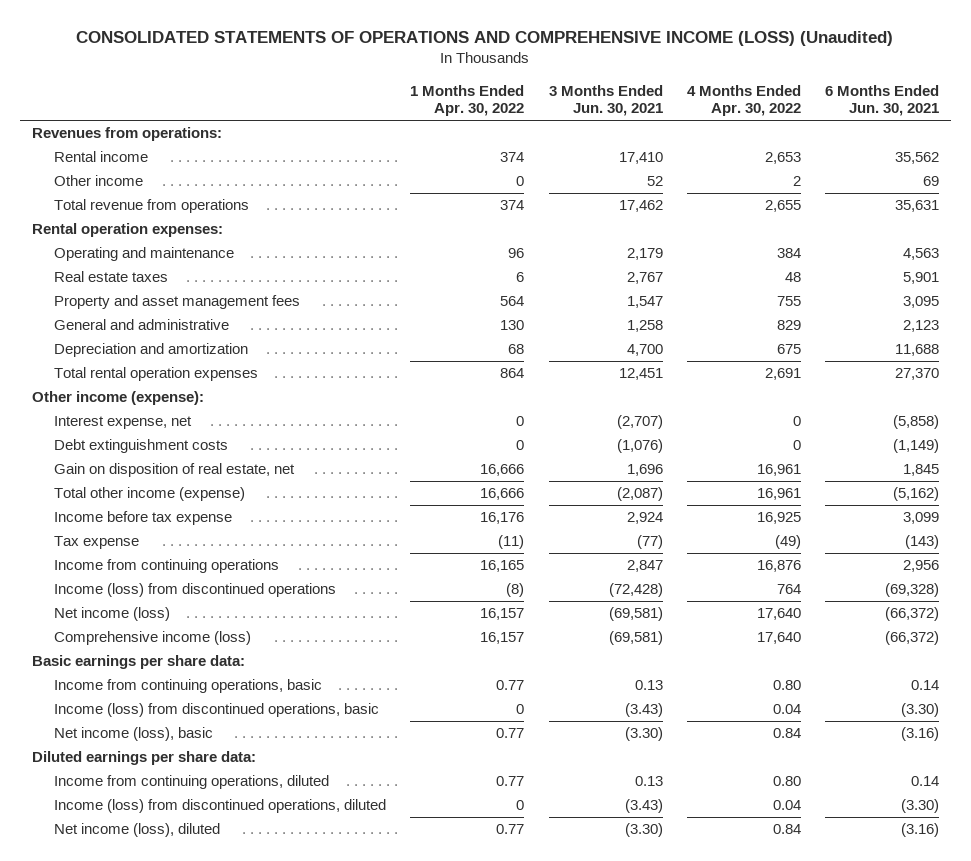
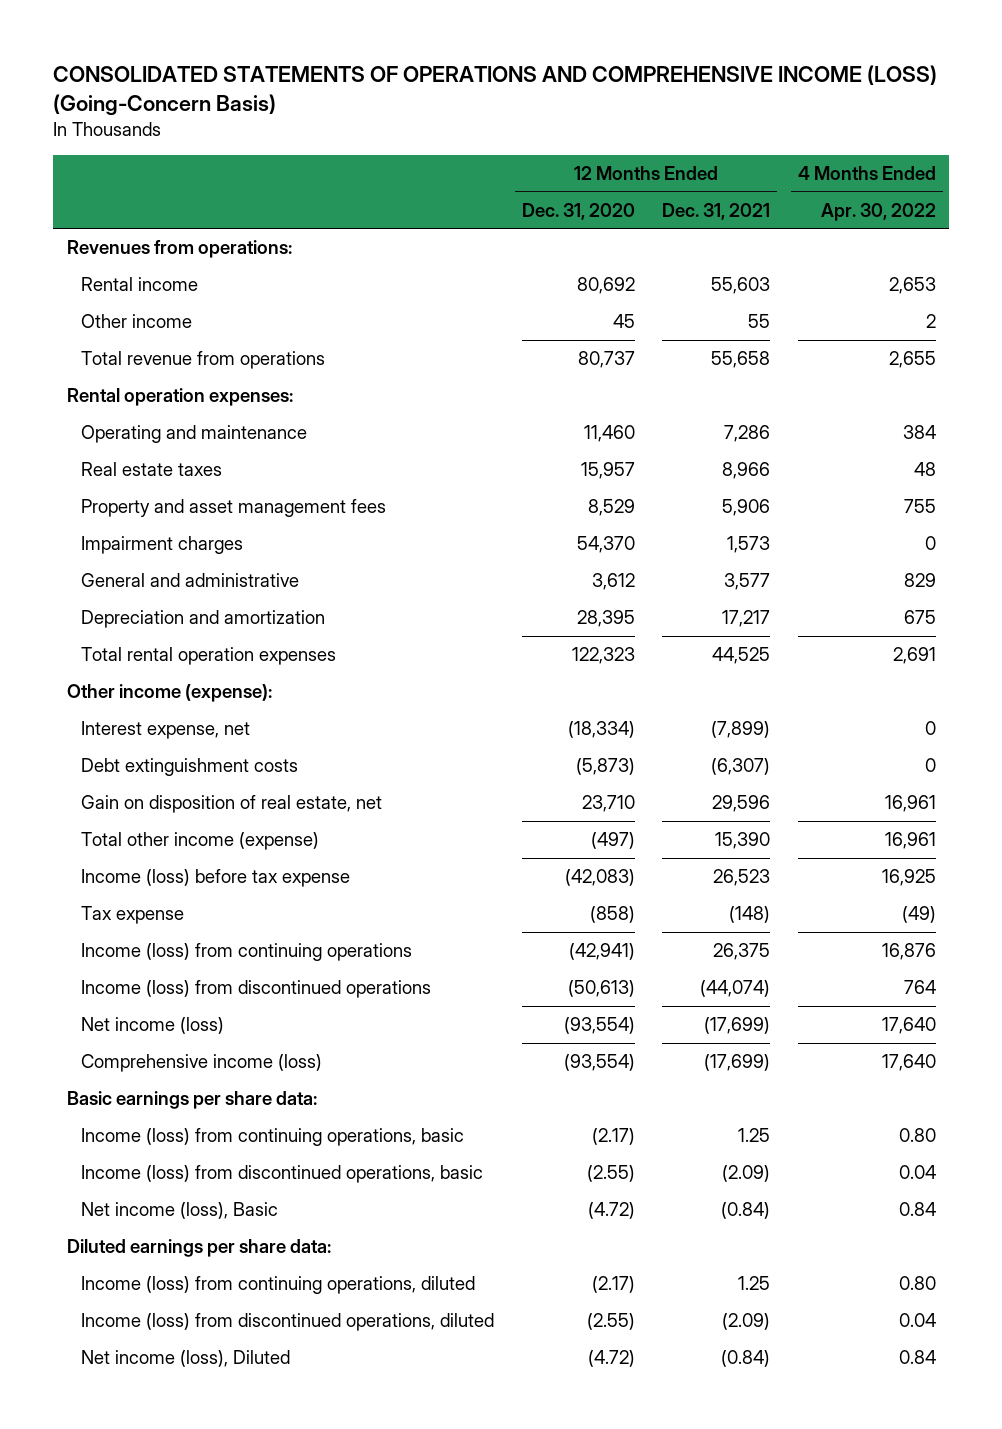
- CONSOLIDATED STATEMENTS OF OPERATIONS AND COMPREHENSIVE INCOME (LOSS) (Unaudited)
+ CONSOLIDATED STATEMENTS OF OPERATIONS AND COMPREHENSIVE INCOME (LOSS) (Going-Concern Basis)
- | 1 Months Ended Apr. 30, 2022 | 3 Months Ended Jun. 30, 2021 | 4 Months Ended Apr. 30, 2022 | 6 Months Ended Jun. 30, 2021
+ | 12 Months Ended Dec. 31, 2020 | 12 Months Ended Dec. 31, 2021 | 4 Months Ended Apr. 30, 2022
+ Impairment charges | 54,370 | 1,573 | 0
- Income before tax expense | 16,176 | 2,924 | 16,925 | 3,099
+ Income (loss) before tax expense | (42,083) | 26,523 | 16,925
- Income from continuing operations | 16,165 | 2,847 | 16,876 | 2,956
+ Income (loss) from continuing operations | (42,941) | 26,375 | 16,876
- Income from continuing operations, basic | 0.77 | 0.13 | 0.80 | 0.14
+ Income (loss) from continuing operations, basic | (2.17) | 1.25 | 0.80
- Net income (loss), basic | 0.77 | (3.30) | 0.84 | (3.16)
+ Net income (loss), Basic | (4.72) | (0.84) | 0.84
- Income from continuing operations, diluted | 0.77 | 0.13 | 0.80 | 0.14
+ Income (loss) from continuing operations, diluted | (2.17) | 1.25 | 0.80
- Net income (loss), diluted | 0.77 | (3.30) | 0.84 | (3.16)
+ Net income (loss), Diluted | (4.72) | (0.84) | 0.84

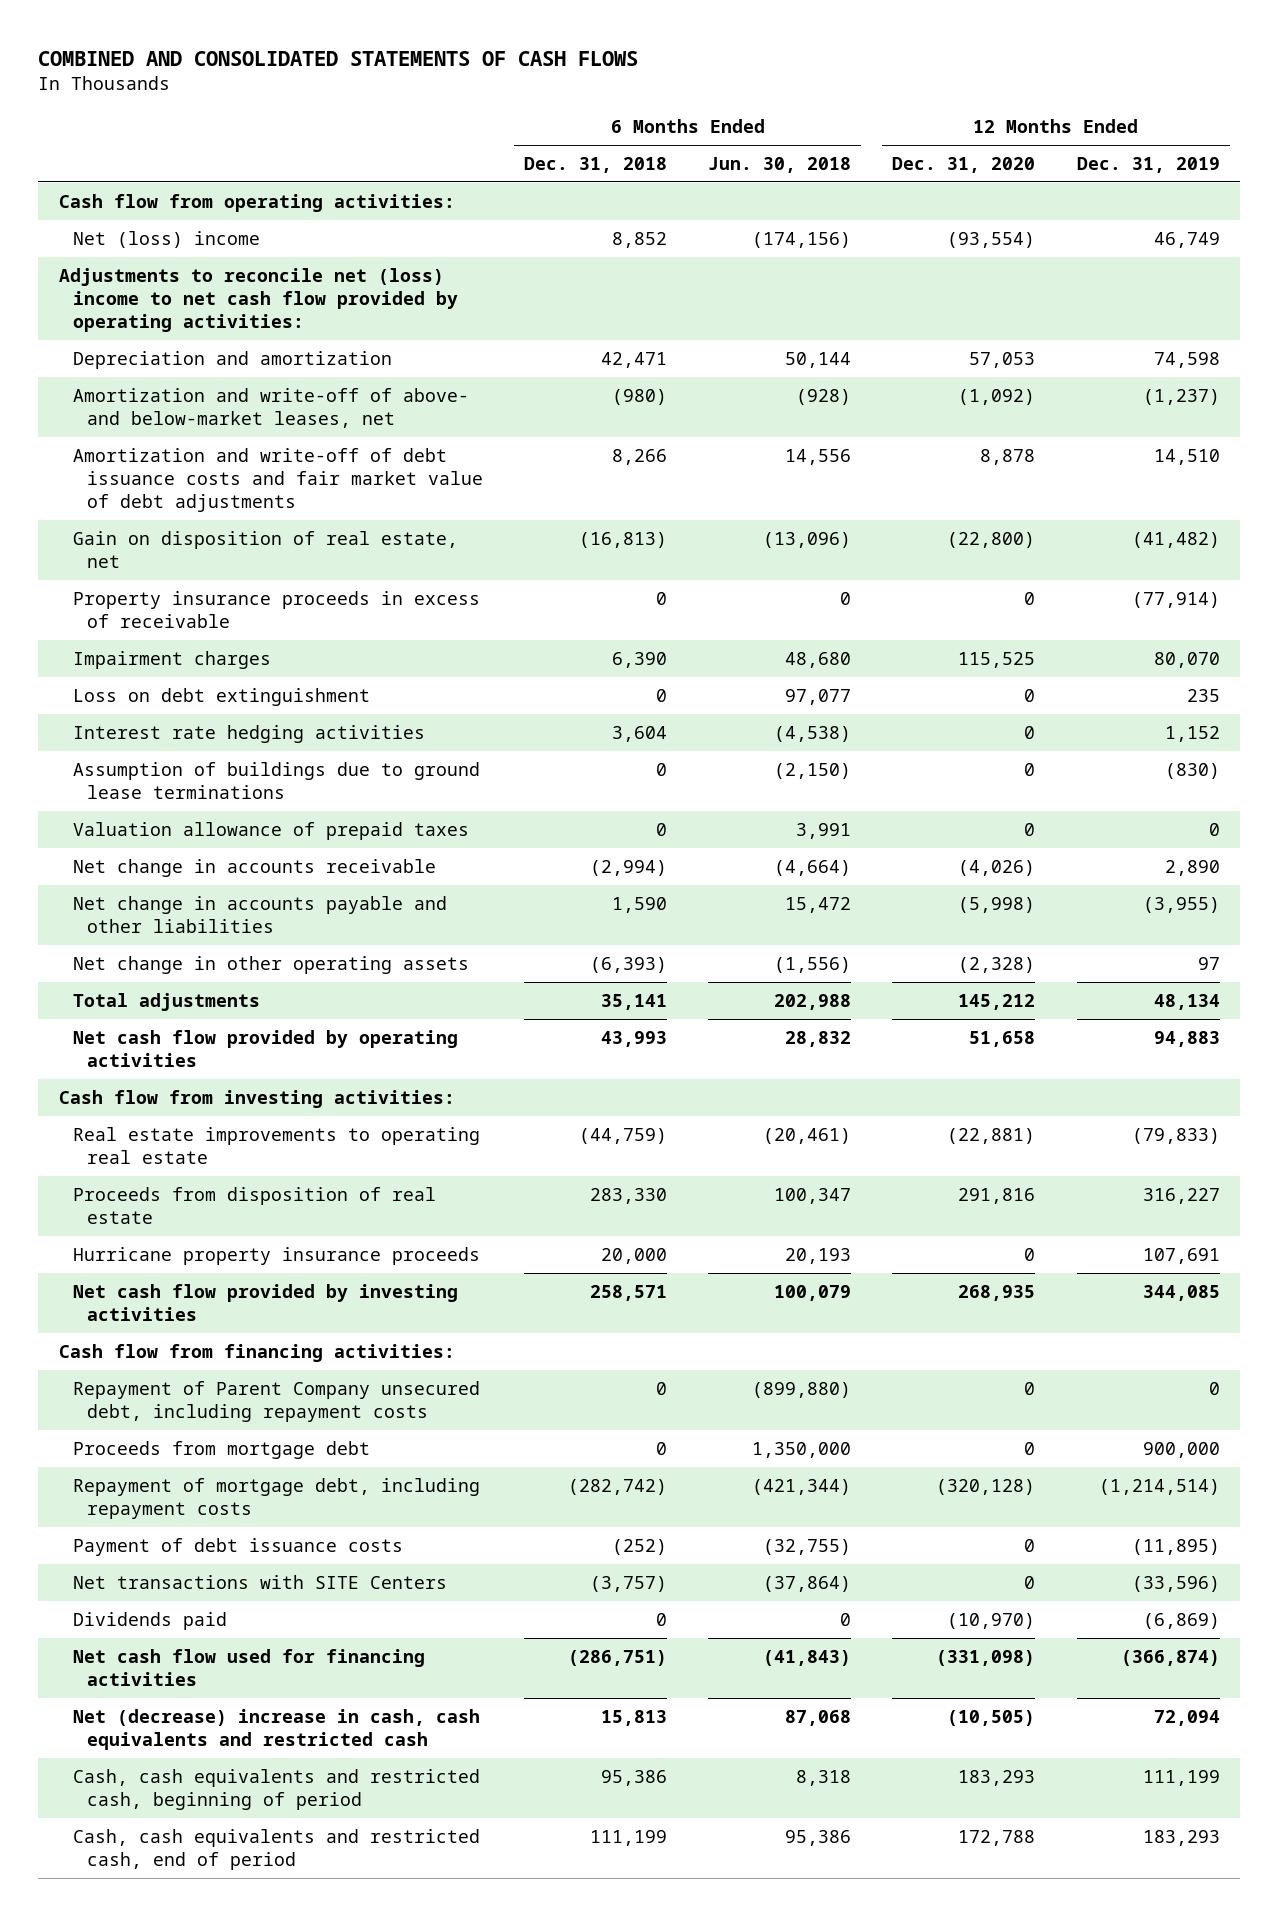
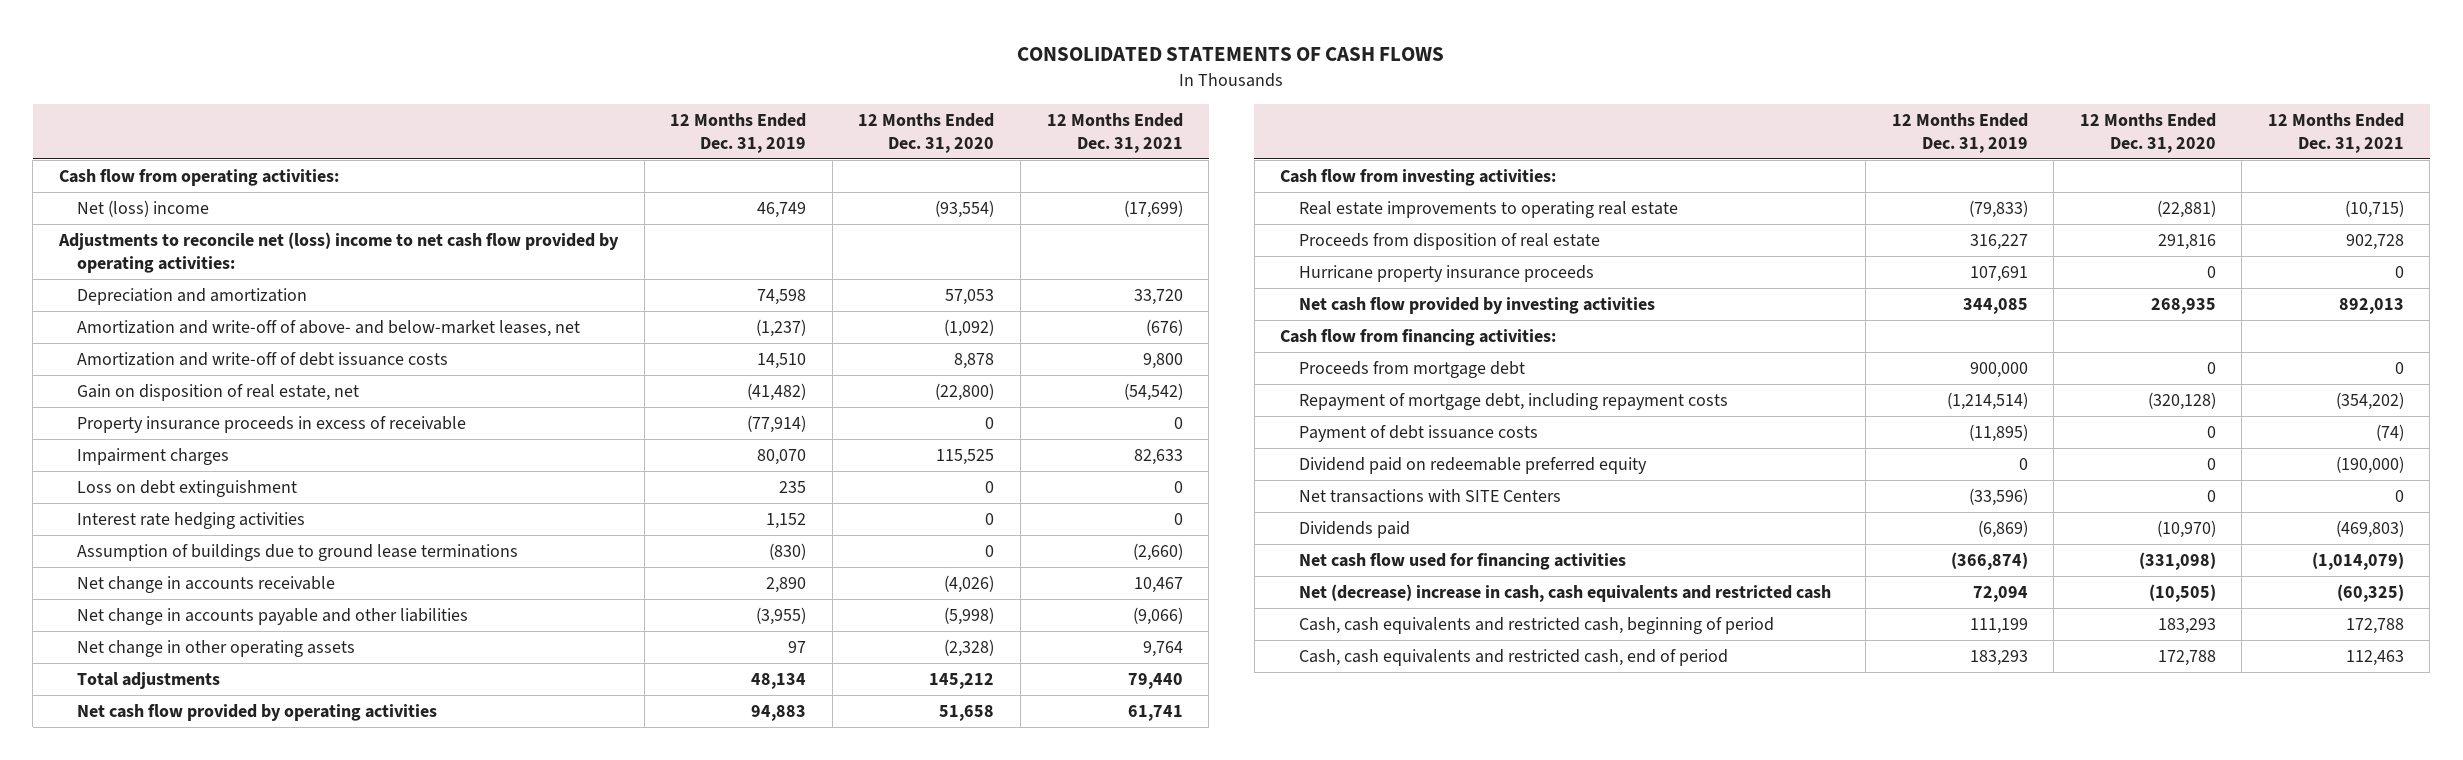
- COMBINED AND CONSOLIDATED STATEMENTS OF CASH FLOWS
+ CONSOLIDATED STATEMENTS OF CASH FLOWS
- | 6 Months Ended Dec. 31, 2018 | 6 Months Ended Jun. 30, 2018 | 12 Months Ended Dec. 31, 2020 | 12 Months Ended Dec. 31, 2019
+ | 12 Months Ended Dec. 31, 2019 | 12 Months Ended Dec. 31, 2020 | 12 Months Ended Dec. 31, 2021
- Amortization and write-off of debt issuance costs and fair market value of debt adjustments | 8,266 | 14,556 | 8,878 | 14,510
+ Amortization and write-off of debt issuance costs | 14,510 | 8,878 | 9,800
- Valuation allowance of prepaid taxes | 0 | 3,991 | 0 | 0
- Repayment of Parent Company unsecured debt, including repayment costs | 0 | (899,880) | 0 | 0
+ Dividend paid on redeemable preferred equity | 0 | 0 | (190,000)

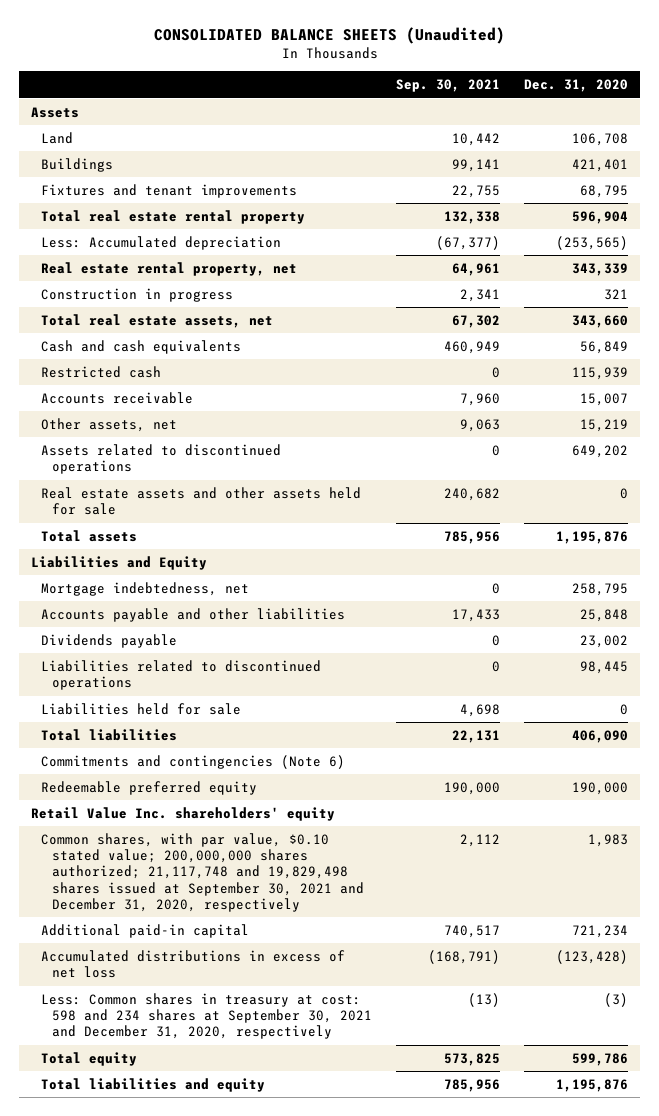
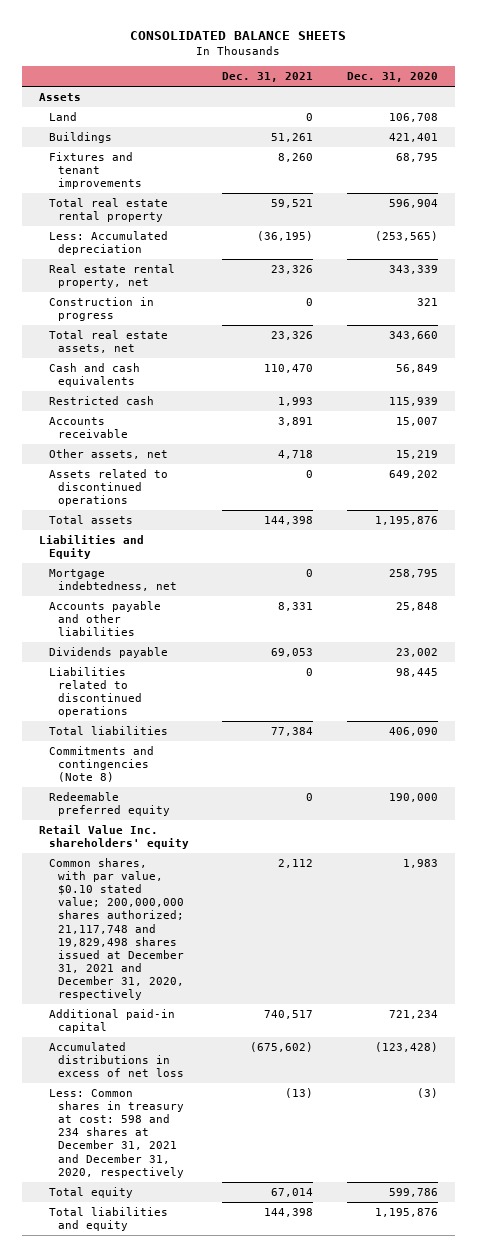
- CONSOLIDATED BALANCE SHEETS (Unaudited)
+ CONSOLIDATED BALANCE SHEETS
- | Sep. 30, 2021 | Dec. 31, 2020
+ | Dec. 31, 2021 | Dec. 31, 2020
- Real estate assets and other assets held for sale | 240,682 | 0
- Liabilities held for sale | 4,698 | 0
- Commitments and contingencies (Note 6)
+ Commitments and contingencies (Note 8)
- Common shares, with par value, $0.10 stated value; 200,000,000 shares authorized; 21,117,748 and 19,829,498 shares issued at September 30, 2021 and December 31, 2020, respectively | 2,112 | 1,983
+ Common shares, with par value, $0.10 stated value; 200,000,000 shares authorized; 21,117,748 and 19,829,498 shares issued at December 31, 2021 and December 31, 2020, respectively | 2,112 | 1,983
- Less: Common shares in treasury at cost: 598 and 234 shares at September 30, 2021 and December 31, 2020, respectively | (13) | (3)
+ Less: Common shares in treasury at cost: 598 and 234 shares at December 31, 2021 and December 31, 2020, respectively | (13) | (3)

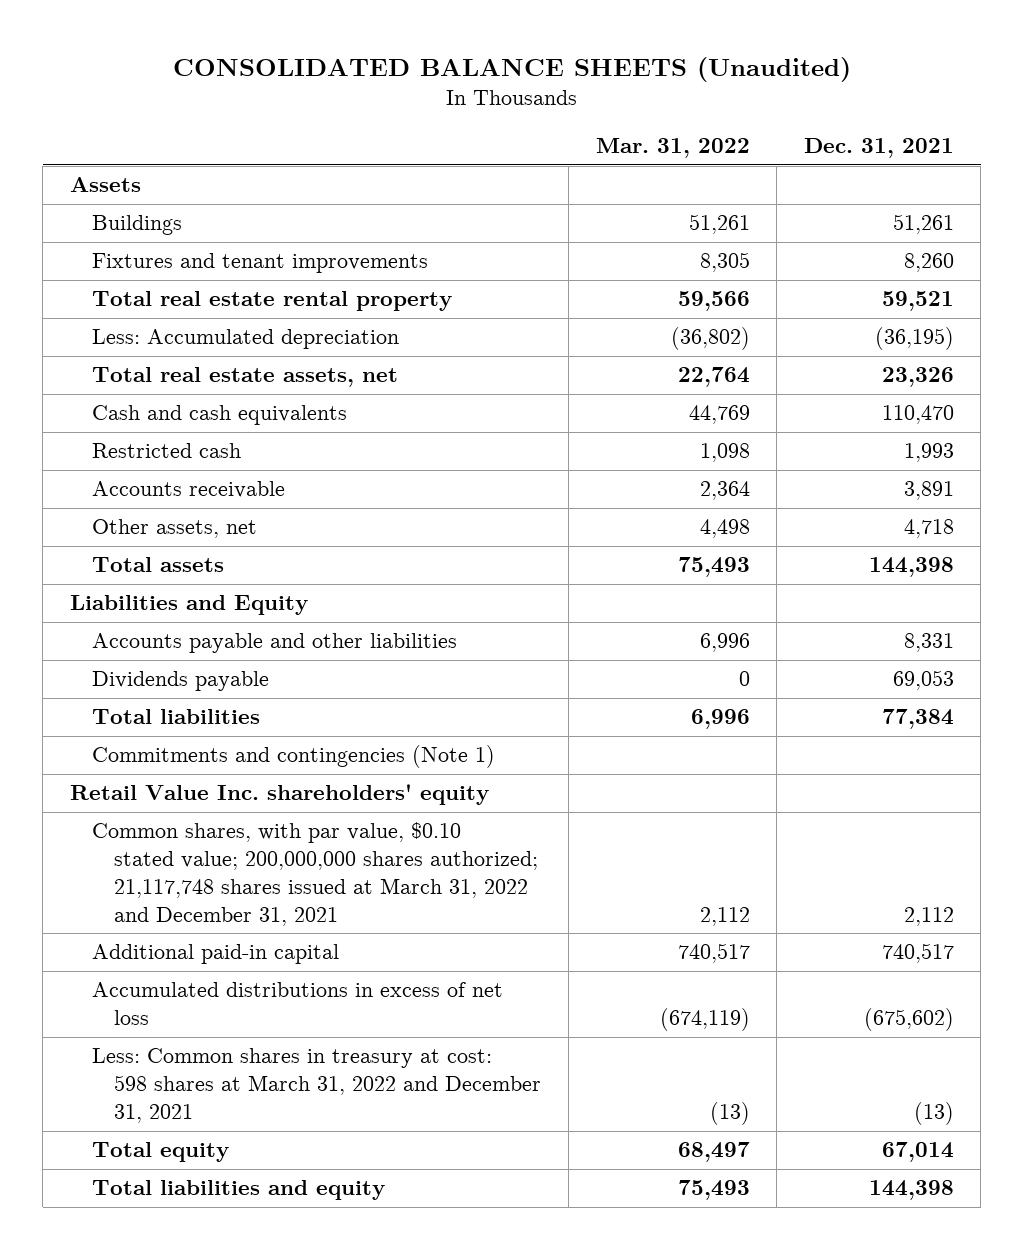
- CONSOLIDATED BALANCE SHEETS
+ CONSOLIDATED BALANCE SHEETS (Unaudited)
- | Dec. 31, 2021 | Dec. 31, 2020
+ | Mar. 31, 2022 | Dec. 31, 2021
- Land | 0 | 106,708
- Real estate rental property, net | 23,326 | 343,339
- Construction in progress | 0 | 321
- Assets related to discontinued operations | 0 | 649,202
- Mortgage indebtedness, net | 0 | 258,795
- Liabilities related to discontinued operations | 0 | 98,445
- Commitments and contingencies (Note 8)
- Redeemable preferred equity | 0 | 190,000
+ Commitments and contingencies (Note 1)
- Common shares, with par value, $0.10 stated value; 200,000,000 shares authorized; 21,117,748 and 19,829,498 shares issued at December 31, 2021 and December 31, 2020, respectively | 2,112 | 1,983
+ Common shares, with par value, $0.10 stated value; 200,000,000 shares authorized; 21,117,748 shares issued at March 31, 2022 and December 31, 2021 | 2,112 | 2,112
- Less: Common shares in treasury at cost: 598 and 234 shares at December 31, 2021 and December 31, 2020, respectively | (13) | (3)
+ Less: Common shares in treasury at cost: 598 shares at March 31, 2022 and December 31, 2021 | (13) | (13)

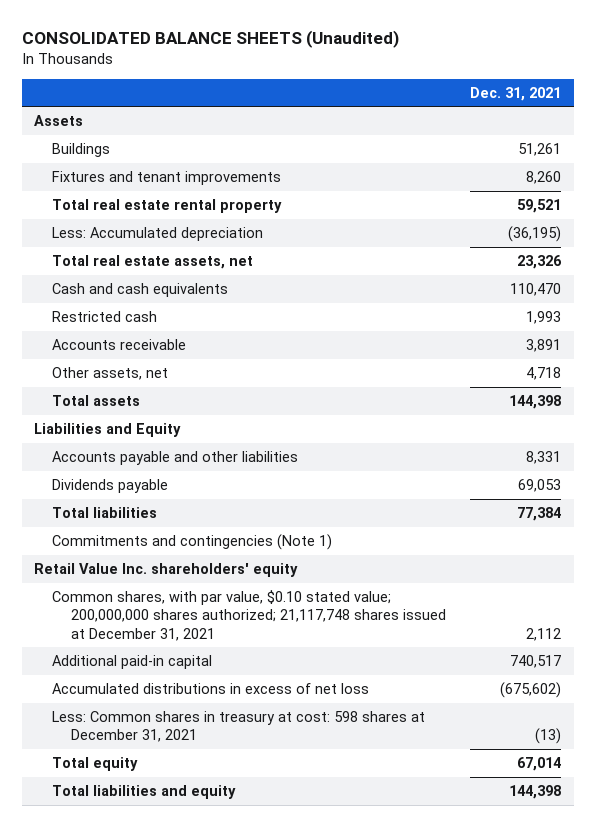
- | Mar. 31, 2022 | Dec. 31, 2021
+ | Dec. 31, 2021
- Common shares, with par value, $0.10 stated value; 200,000,000 shares authorized; 21,117,748 shares issued at March 31, 2022 and December 31, 2021 | 2,112 | 2,112
+ Common shares, with par value, $0.10 stated value; 200,000,000 shares authorized; 21,117,748 shares issued at December 31, 2021 | 2,112
- Less: Common shares in treasury at cost: 598 shares at March 31, 2022 and December 31, 2021 | (13) | (13)
+ Less: Common shares in treasury at cost: 598 shares at December 31, 2021 | (13)

